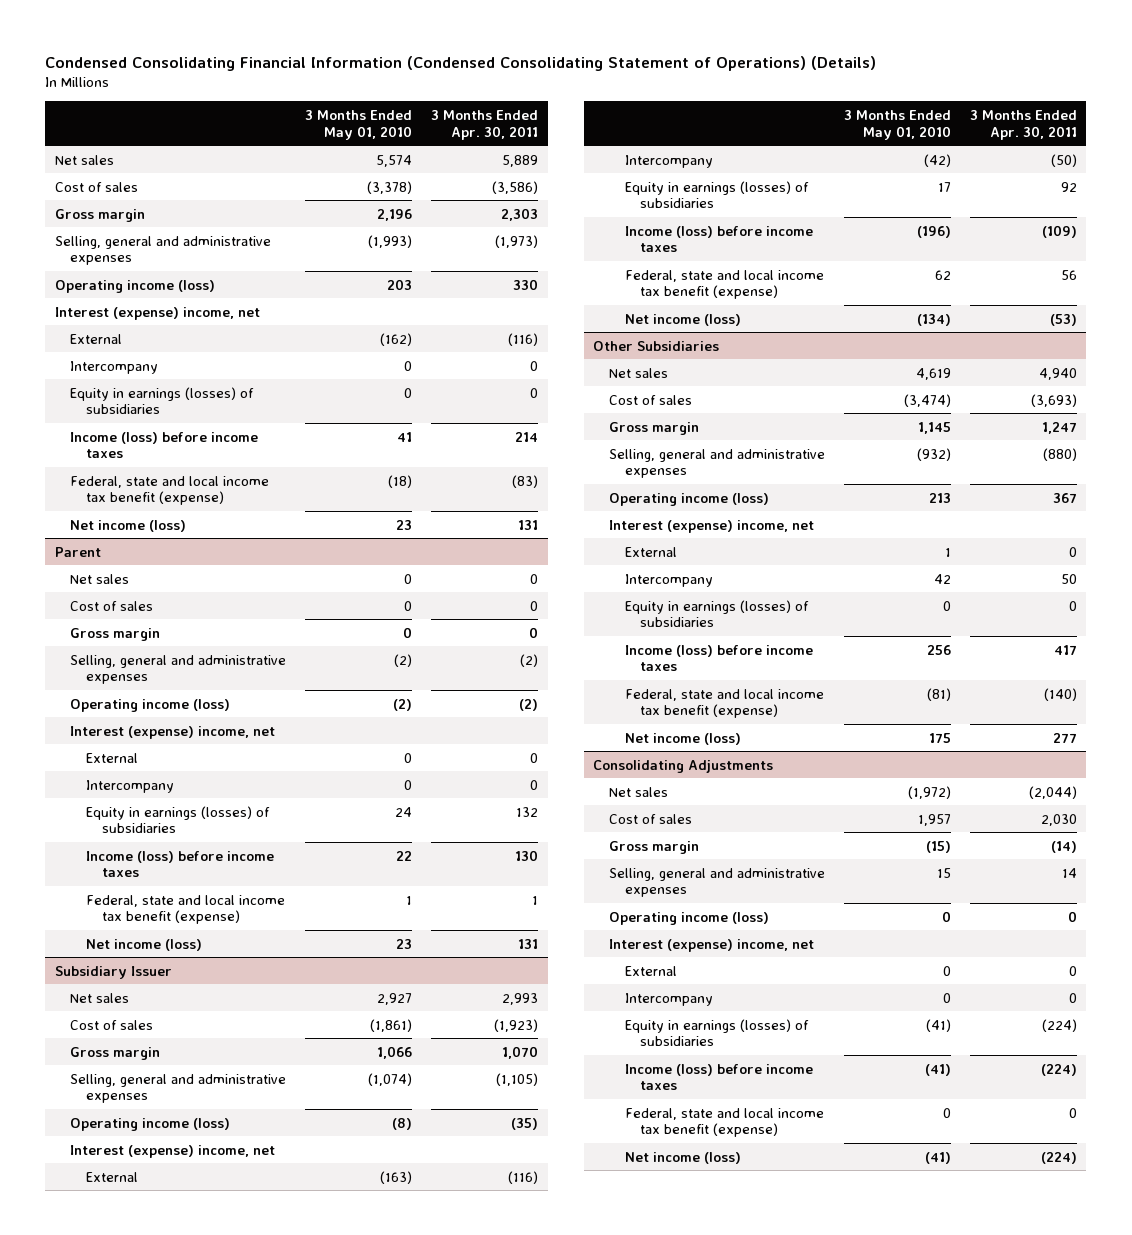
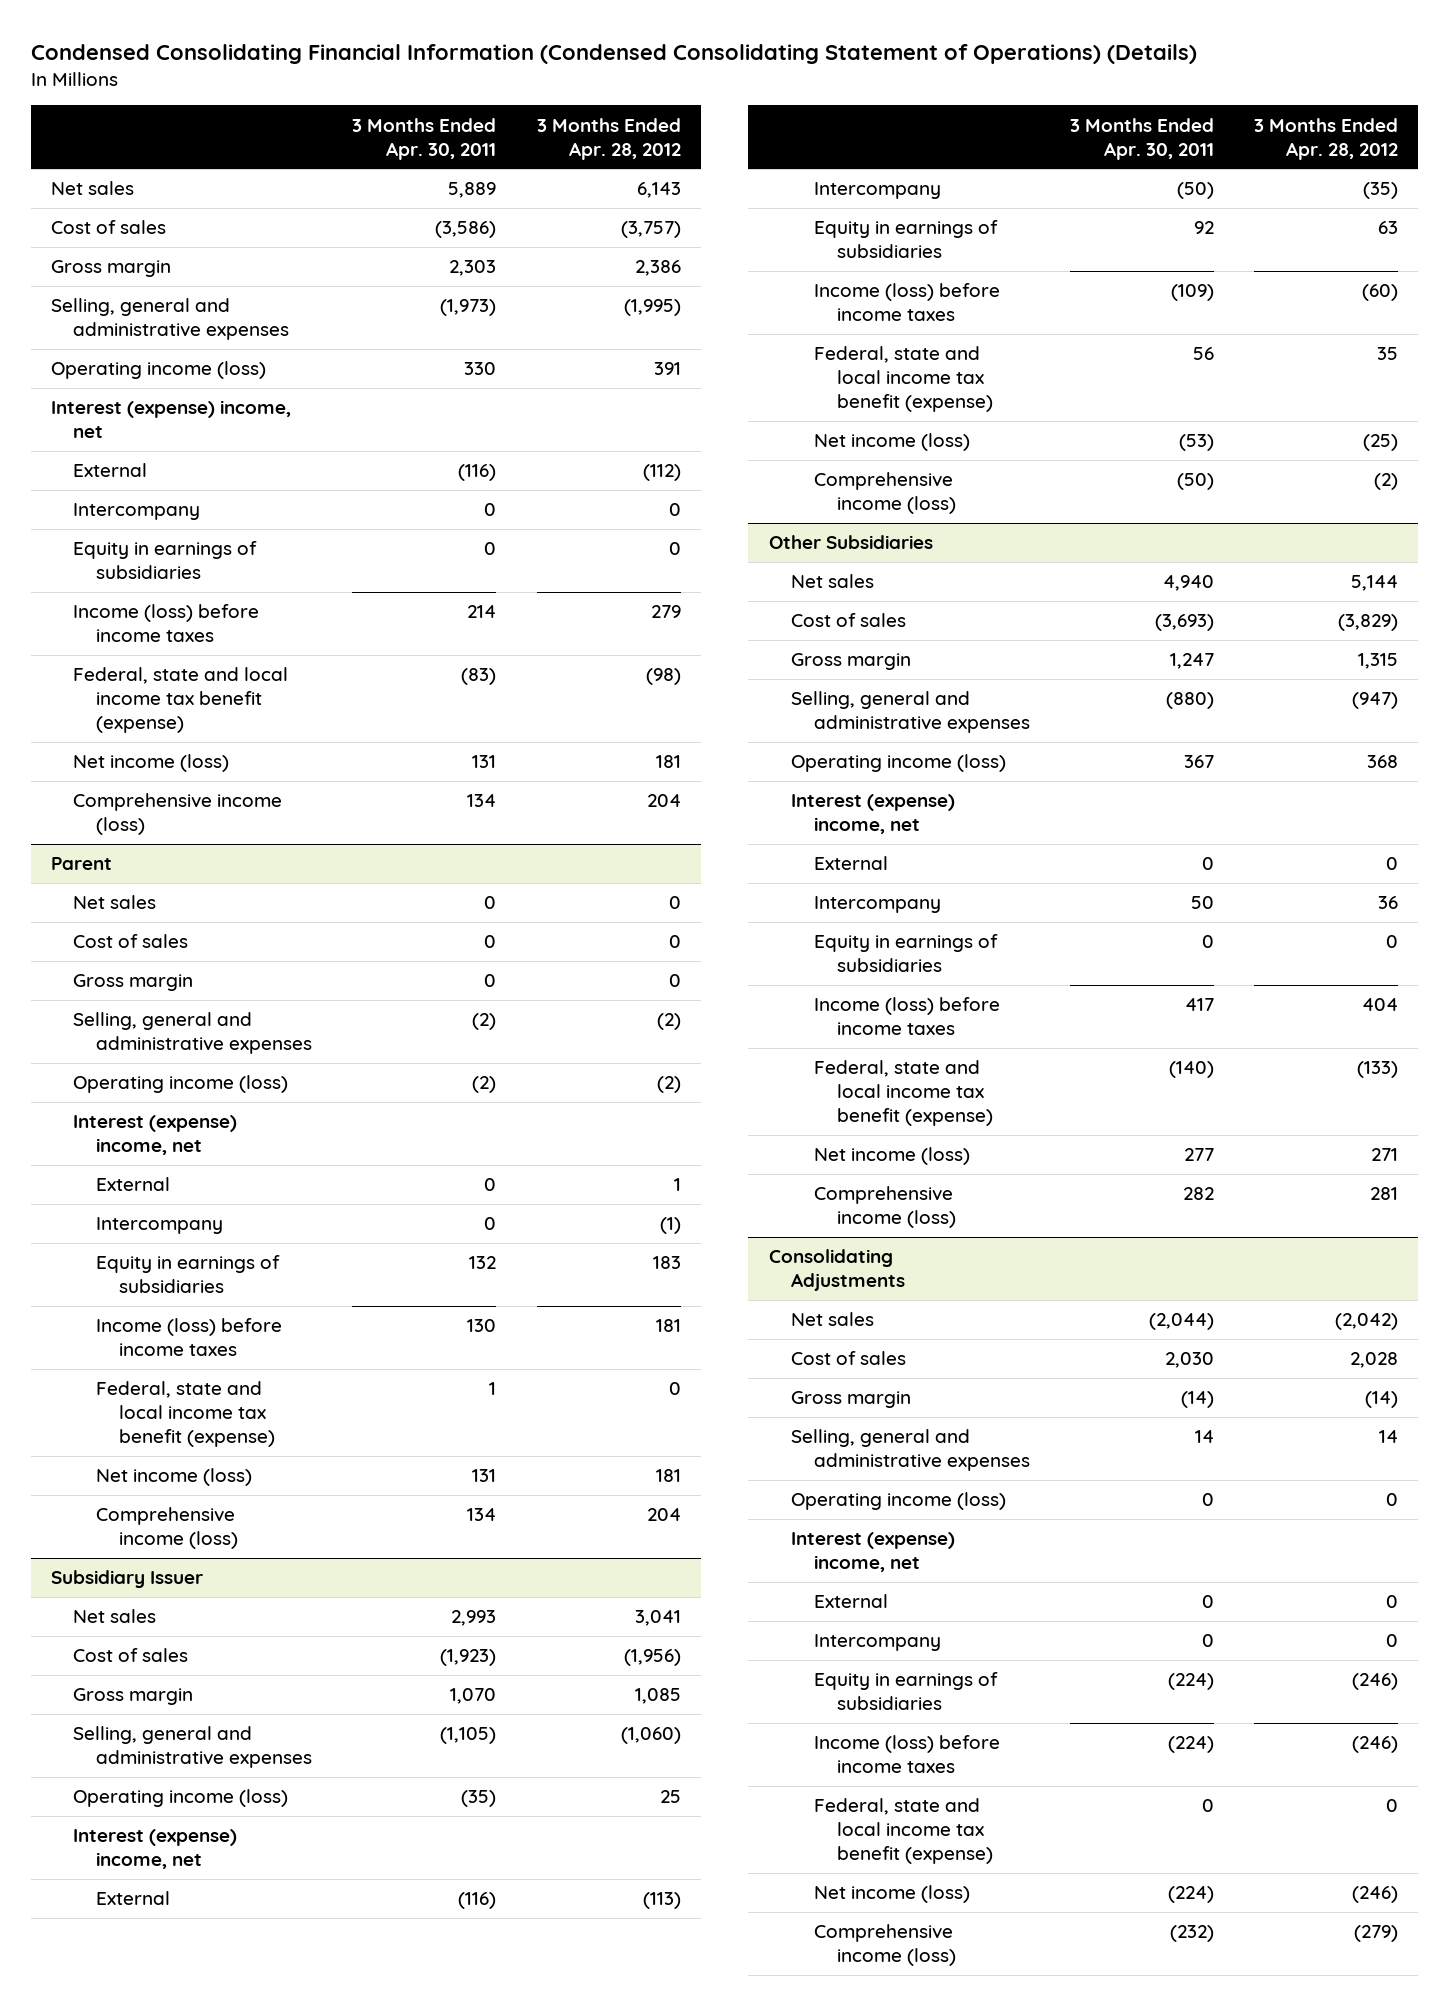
- | 3 Months Ended May 01, 2010 | 3 Months Ended Apr. 30, 2011
+ | 3 Months Ended Apr. 30, 2011 | 3 Months Ended Apr. 28, 2012
- Equity in earnings (losses) of subsidiaries | 0 | 0
+ Equity in earnings of subsidiaries | 0 | 0
+ Comprehensive income (loss) | 134 | 204
@ Parent
- Equity in earnings (losses) of subsidiaries | 24 | 132
+ Equity in earnings of subsidiaries | 132 | 183
+ Comprehensive income (loss) | 134 | 204
@ Subsidiary Issuer
- Equity in earnings (losses) of subsidiaries | 17 | 92
+ Equity in earnings of subsidiaries | 92 | 63
+ Comprehensive income (loss) | (50) | (2)
@ Other Subsidiaries
- Equity in earnings (losses) of subsidiaries | 0 | 0
+ Equity in earnings of subsidiaries | 0 | 0
+ Comprehensive income (loss) | 282 | 281
@ Consolidating Adjustments
- Equity in earnings (losses) of subsidiaries | (41) | (224)
+ Equity in earnings of subsidiaries | (224) | (246)
+ Comprehensive income (loss) | (232) | (279)

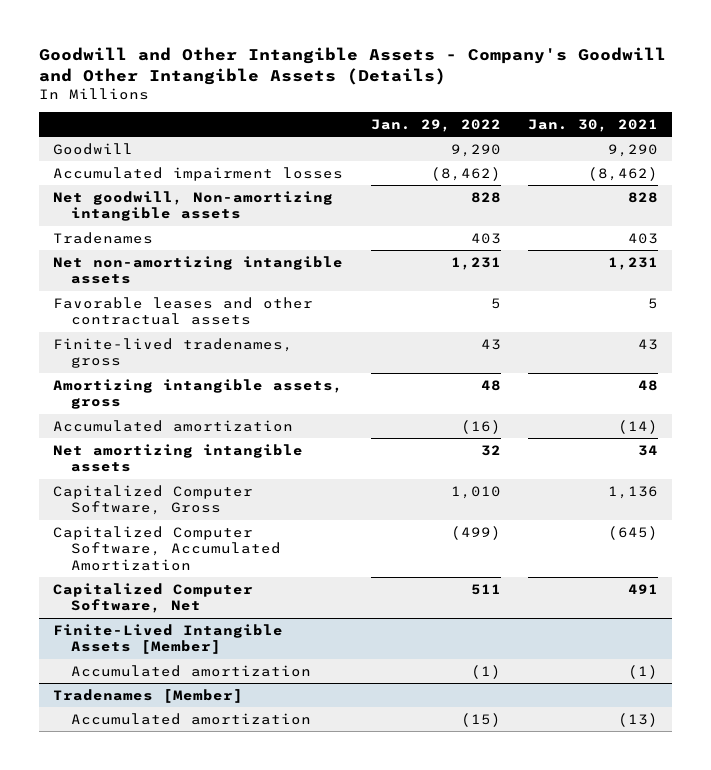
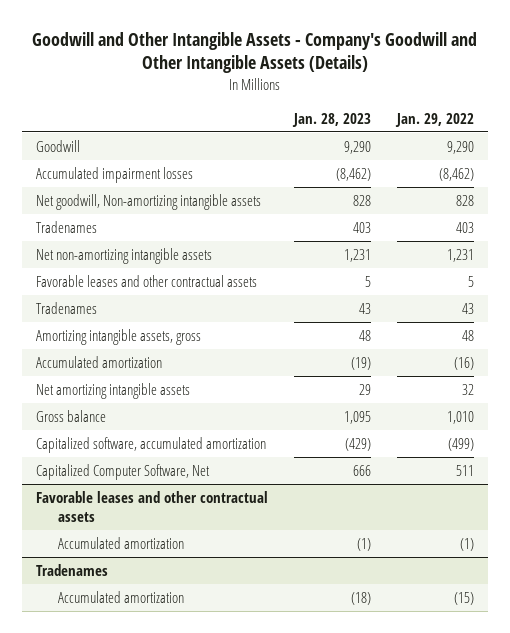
- | Jan. 29, 2022 | Jan. 30, 2021
+ | Jan. 28, 2023 | Jan. 29, 2022
- Finite-lived tradenames, gross | 43 | 43
+ Tradenames | 43 | 43
- Capitalized Computer Software, Gross | 1,010 | 1,136
- Capitalized Computer Software, Accumulated Amortization | (499) | (645)
+ Gross balance | 1,095 | 1,010
+ Capitalized software, accumulated amortization | (429) | (499)
- Finite-Lived Intangible Assets [Member]
+ Favorable leases and other contractual assets
- Tradenames [Member]
+ Tradenames

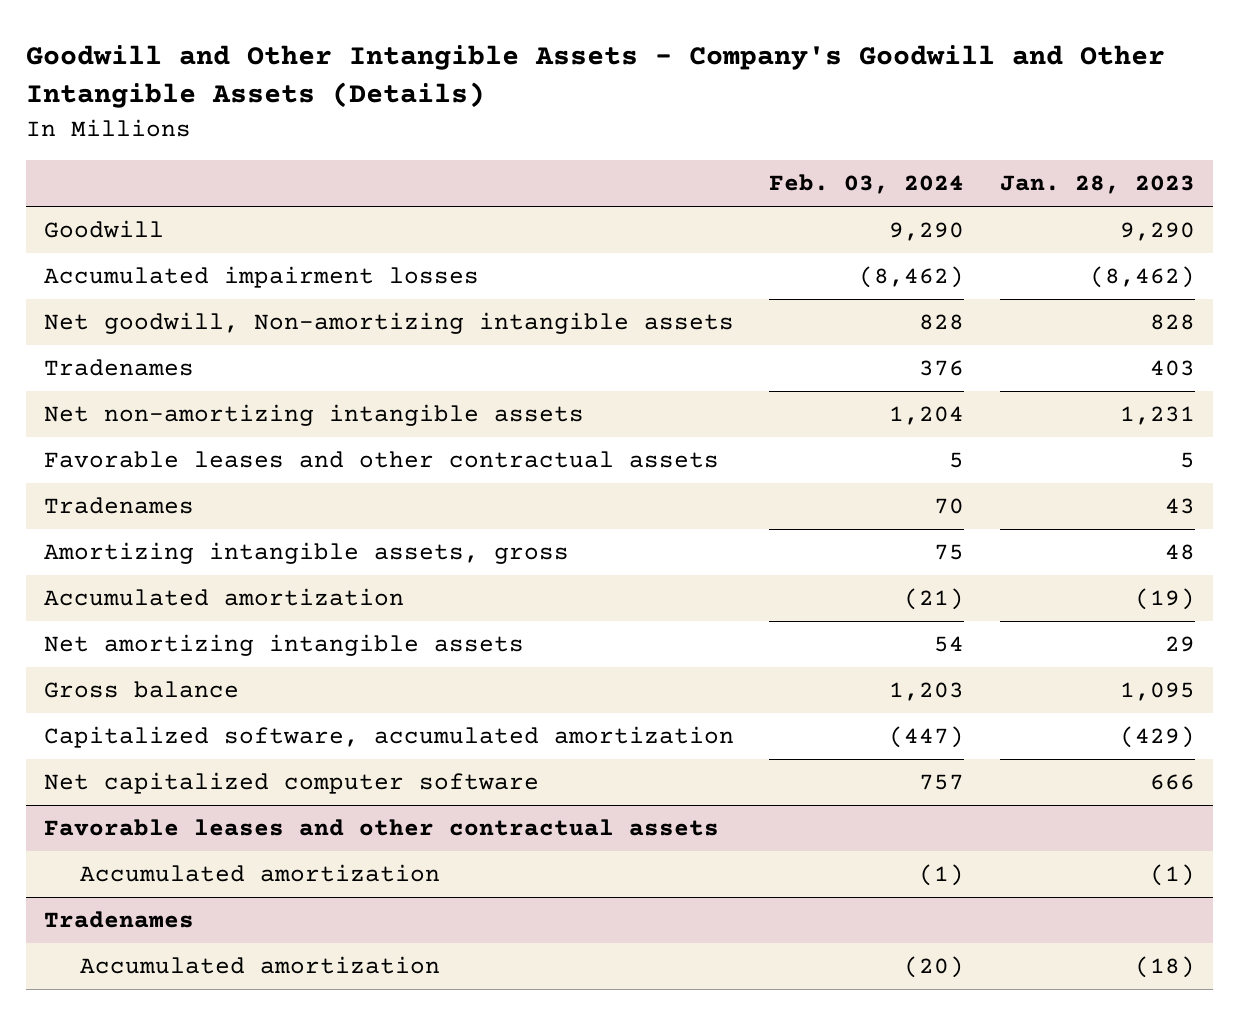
- | Jan. 28, 2023 | Jan. 29, 2022
+ | Feb. 03, 2024 | Jan. 28, 2023
- Capitalized Computer Software, Net | 666 | 511
+ Net capitalized computer software | 757 | 666

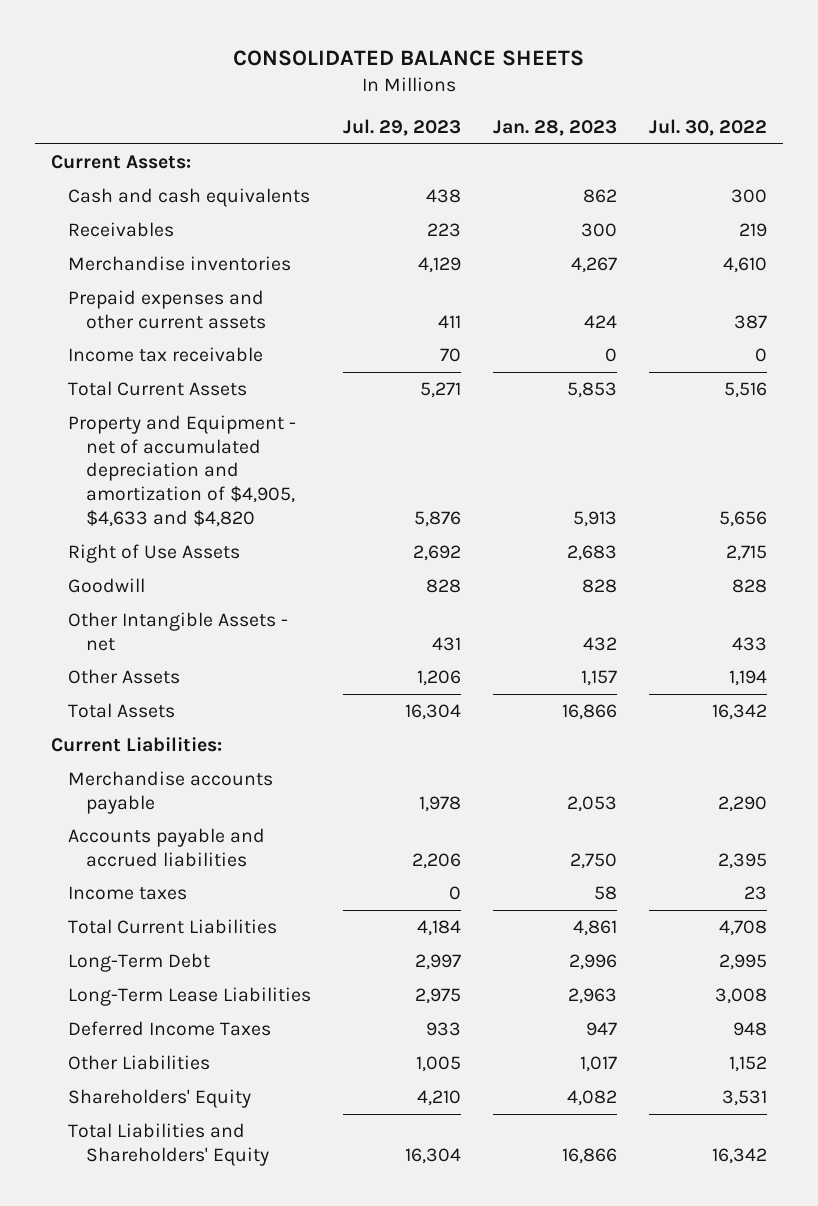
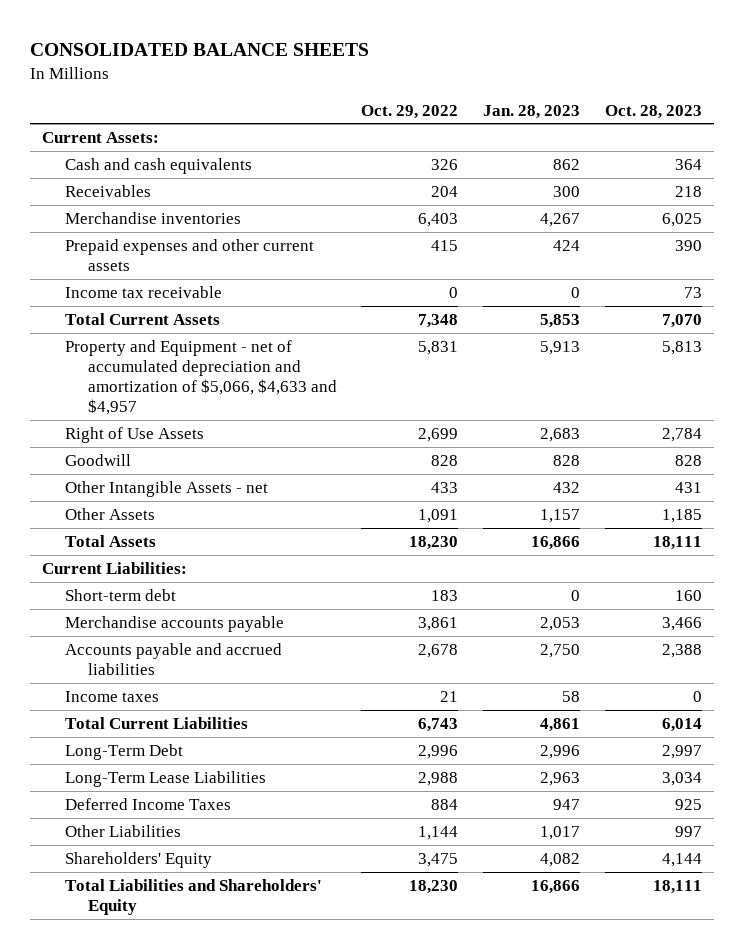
- | Jul. 29, 2023 | Jan. 28, 2023 | Jul. 30, 2022
+ | Oct. 29, 2022 | Jan. 28, 2023 | Oct. 28, 2023
- Property and Equipment - net of accumulated depreciation and amortization of $4,905, $4,633 and $4,820 | 5,876 | 5,913 | 5,656
+ Property and Equipment - net of accumulated depreciation and amortization of $5,066, $4,633 and $4,957 | 5,831 | 5,913 | 5,813
+ Short-term debt | 183 | 0 | 160

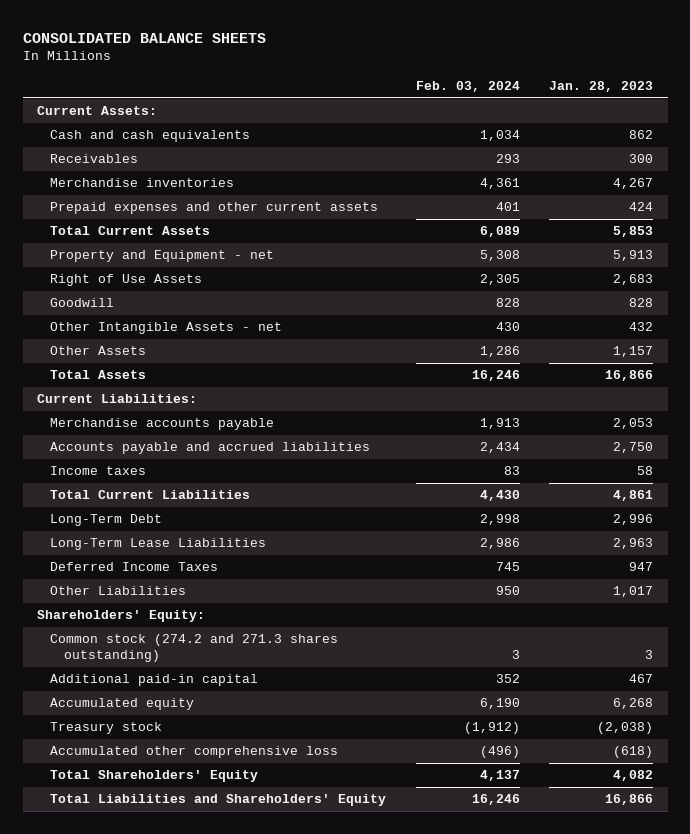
- | Oct. 29, 2022 | Jan. 28, 2023 | Oct. 28, 2023
+ | Feb. 03, 2024 | Jan. 28, 2023
- Income tax receivable | 0 | 0 | 73
- Property and Equipment - net of accumulated depreciation and amortization of $5,066, $4,633 and $4,957 | 5,831 | 5,913 | 5,813
+ Property and Equipment - net | 5,308 | 5,913
- Short-term debt | 183 | 0 | 160
- Shareholders' Equity | 3,475 | 4,082 | 4,144
+ Shareholders' Equity:
+ Common stock (274.2 and 271.3 shares outstanding) | 3 | 3
+ Additional paid-in capital | 352 | 467
+ Accumulated equity | 6,190 | 6,268
+ Treasury stock | (1,912) | (2,038)
+ Accumulated other comprehensive loss | (496) | (618)
+ Total Shareholders' Equity | 4,137 | 4,082

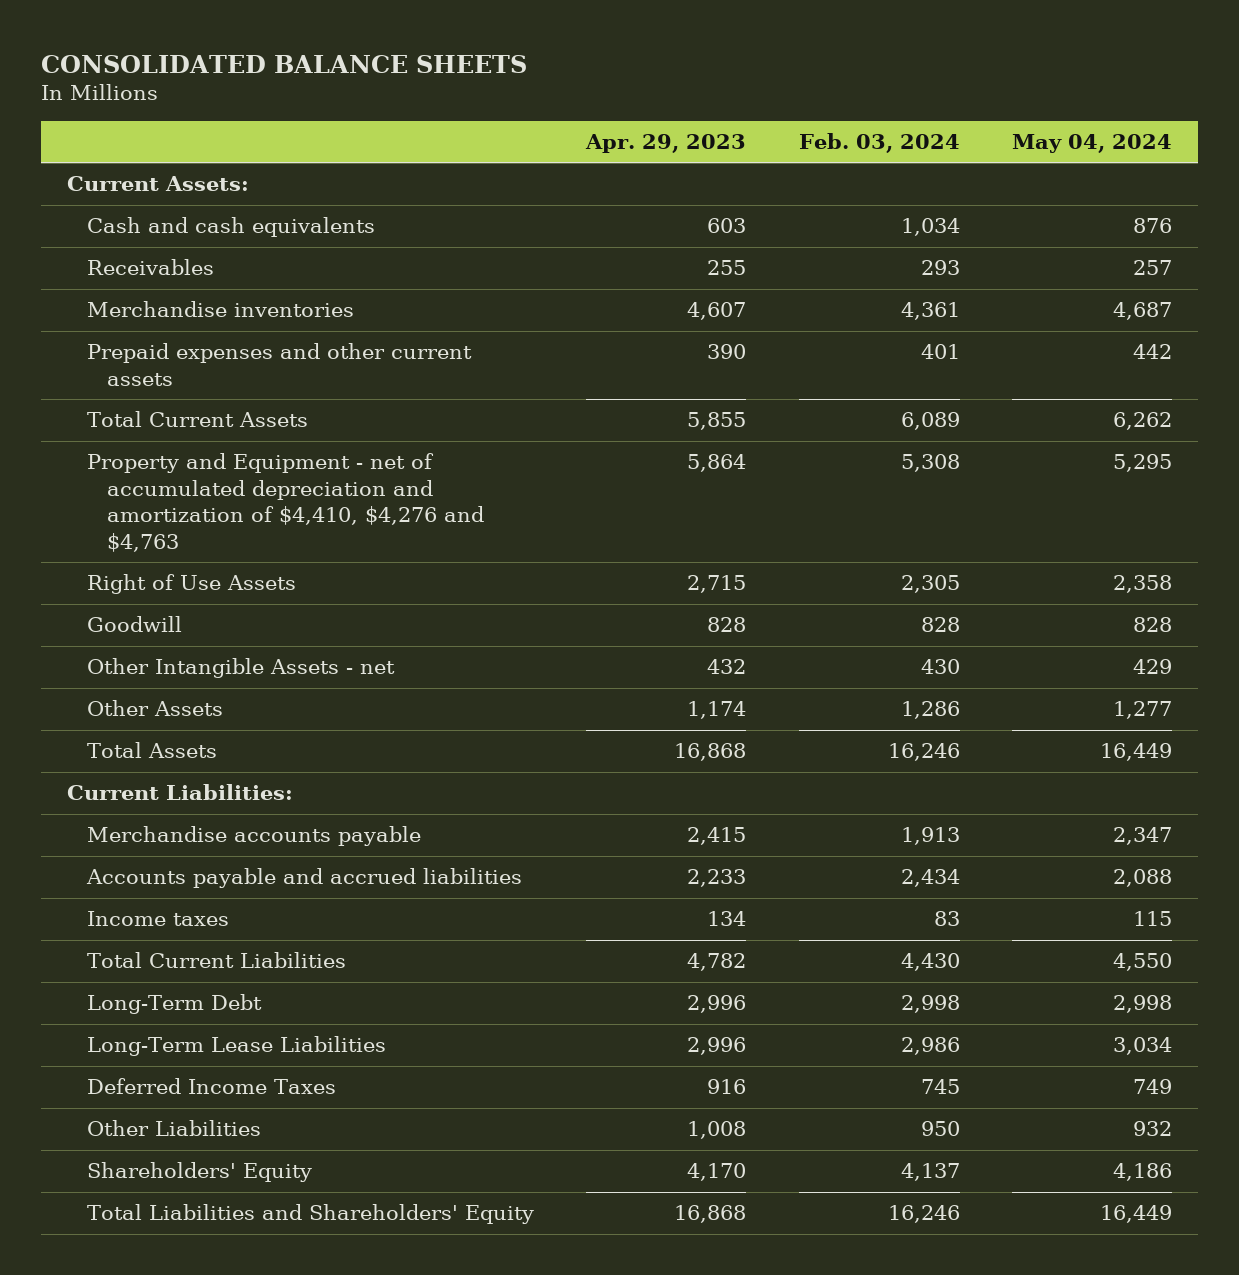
- | Feb. 03, 2024 | Jan. 28, 2023
+ | Apr. 29, 2023 | Feb. 03, 2024 | May 04, 2024
- Property and Equipment - net | 5,308 | 5,913
+ Property and Equipment - net of accumulated depreciation and amortization of $4,410, $4,276 and $4,763 | 5,864 | 5,308 | 5,295
- Shareholders' Equity:
- Common stock (274.2 and 271.3 shares outstanding) | 3 | 3
- Additional paid-in capital | 352 | 467
- Accumulated equity | 6,190 | 6,268
- Treasury stock | (1,912) | (2,038)
- Accumulated other comprehensive loss | (496) | (618)
- Total Shareholders' Equity | 4,137 | 4,082
+ Shareholders' Equity | 4,170 | 4,137 | 4,186

